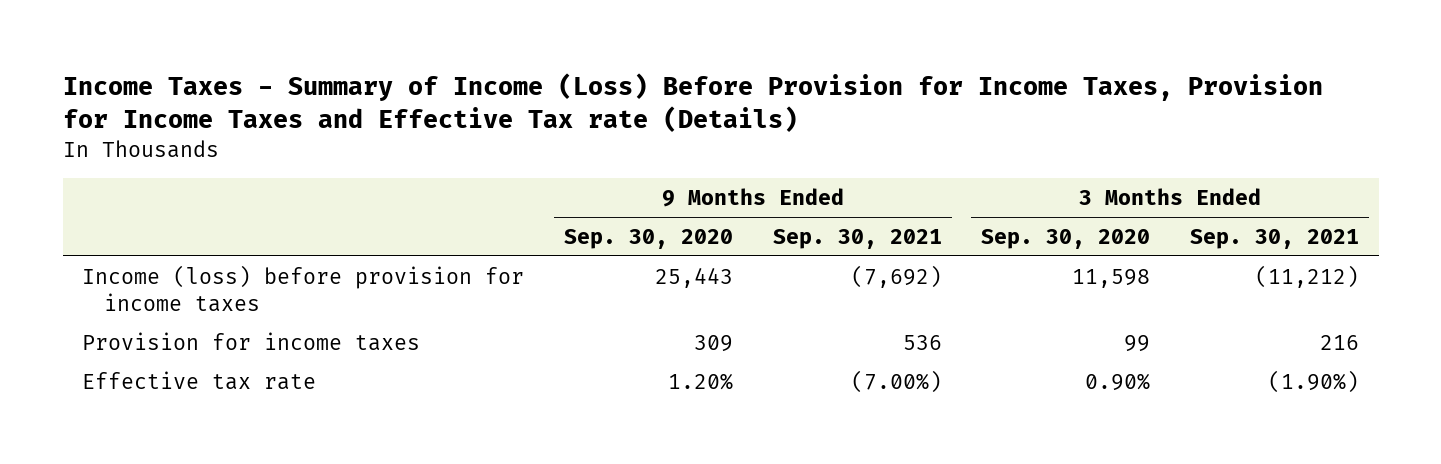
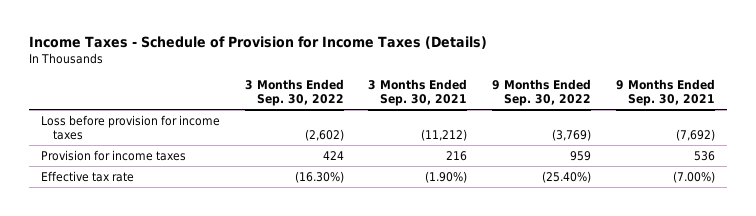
- Income Taxes - Summary of Income (Loss) Before Provision for Income Taxes, Provision for Income Taxes and Effective Tax rate (Details)
+ Income Taxes - Schedule of Provision for Income Taxes (Details)
- | 9 Months Ended Sep. 30, 2020 | 9 Months Ended Sep. 30, 2021 | 3 Months Ended Sep. 30, 2020 | 3 Months Ended Sep. 30, 2021
+ | 3 Months Ended Sep. 30, 2022 | 3 Months Ended Sep. 30, 2021 | 9 Months Ended Sep. 30, 2022 | 9 Months Ended Sep. 30, 2021
- Income (loss) before provision for income taxes | 25,443 | (7,692) | 11,598 | (11,212)
+ Loss before provision for income taxes | (2,602) | (11,212) | (3,769) | (7,692)

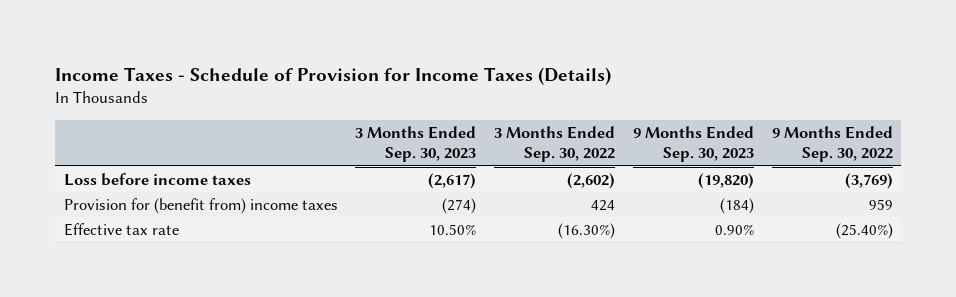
- | 3 Months Ended Sep. 30, 2022 | 3 Months Ended Sep. 30, 2021 | 9 Months Ended Sep. 30, 2022 | 9 Months Ended Sep. 30, 2021
+ | 3 Months Ended Sep. 30, 2023 | 3 Months Ended Sep. 30, 2022 | 9 Months Ended Sep. 30, 2023 | 9 Months Ended Sep. 30, 2022
- Loss before provision for income taxes | (2,602) | (11,212) | (3,769) | (7,692)
- Provision for income taxes | 424 | 216 | 959 | 536
+ Loss before income taxes | (2,617) | (2,602) | (19,820) | (3,769)
+ Provision for (benefit from) income taxes | (274) | 424 | (184) | 959

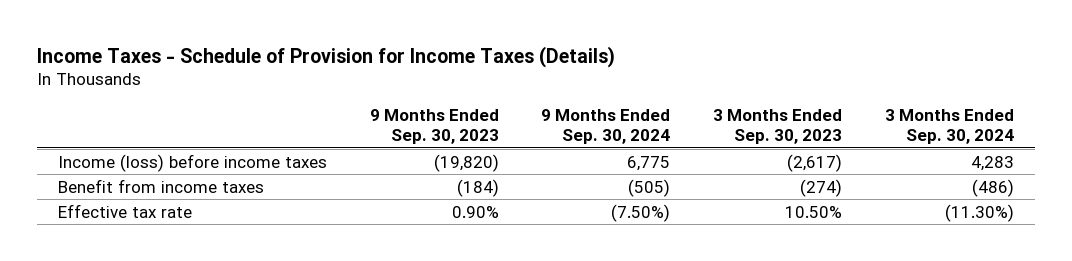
- | 3 Months Ended Sep. 30, 2023 | 3 Months Ended Sep. 30, 2022 | 9 Months Ended Sep. 30, 2023 | 9 Months Ended Sep. 30, 2022
+ | 9 Months Ended Sep. 30, 2023 | 9 Months Ended Sep. 30, 2024 | 3 Months Ended Sep. 30, 2023 | 3 Months Ended Sep. 30, 2024
- Loss before income taxes | (2,617) | (2,602) | (19,820) | (3,769)
- Provision for (benefit from) income taxes | (274) | 424 | (184) | 959
+ Income (loss) before income taxes | (19,820) | 6,775 | (2,617) | 4,283
+ Benefit from income taxes | (184) | (505) | (274) | (486)

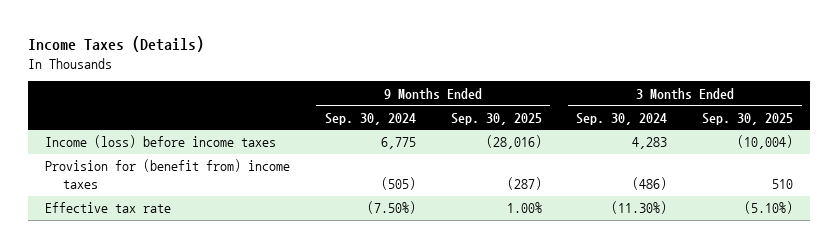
- Income Taxes - Schedule of Provision for Income Taxes (Details)
+ Income Taxes (Details)
- | 9 Months Ended Sep. 30, 2023 | 9 Months Ended Sep. 30, 2024 | 3 Months Ended Sep. 30, 2023 | 3 Months Ended Sep. 30, 2024
+ | 9 Months Ended Sep. 30, 2024 | 9 Months Ended Sep. 30, 2025 | 3 Months Ended Sep. 30, 2024 | 3 Months Ended Sep. 30, 2025
- Benefit from income taxes | (184) | (505) | (274) | (486)
+ Provision for (benefit from) income taxes | (505) | (287) | (486) | 510

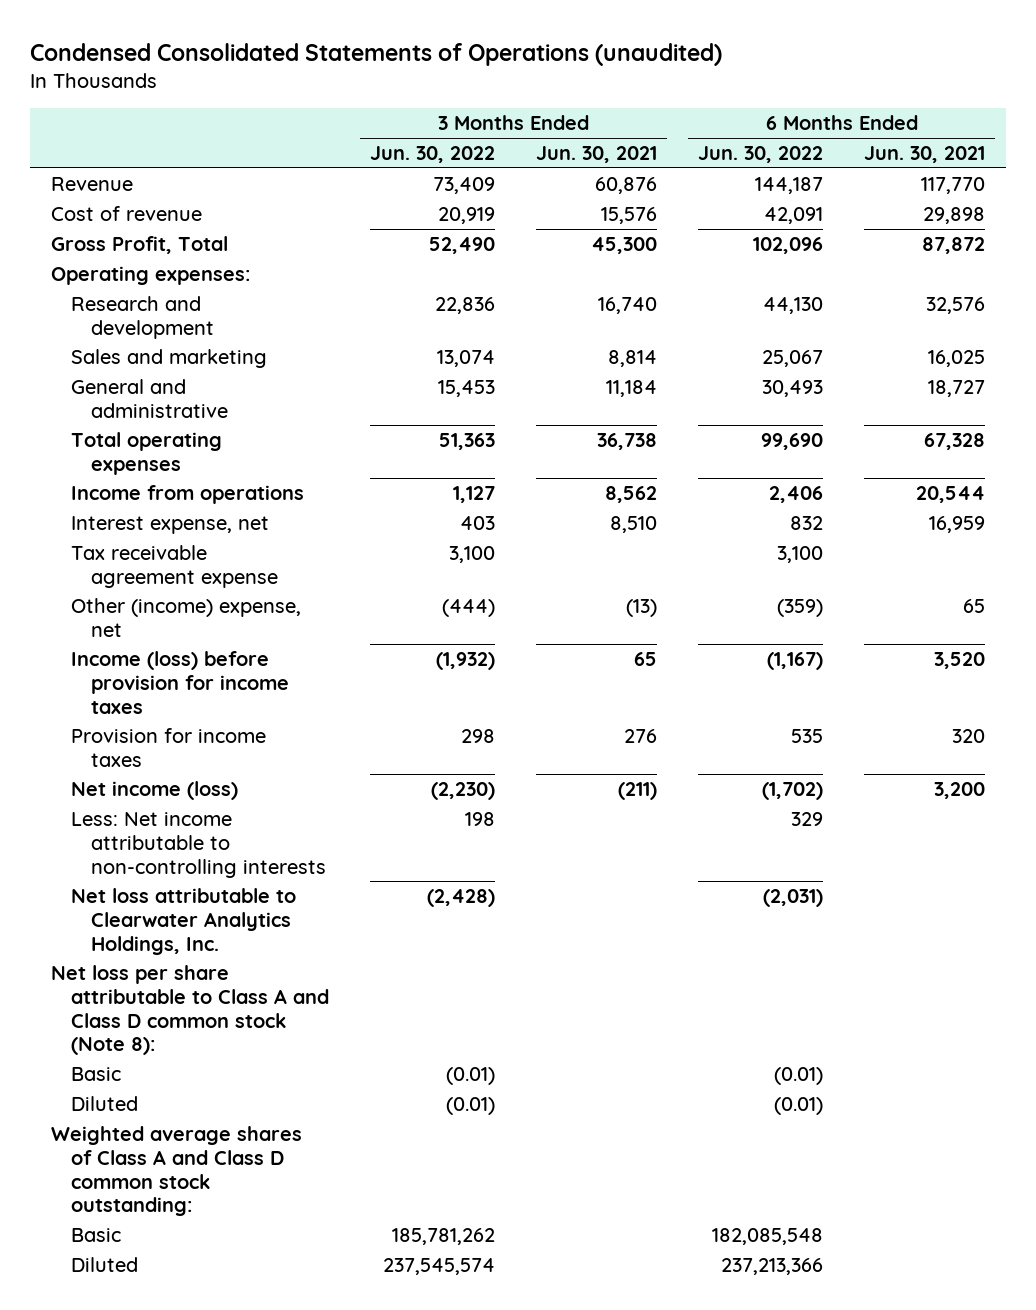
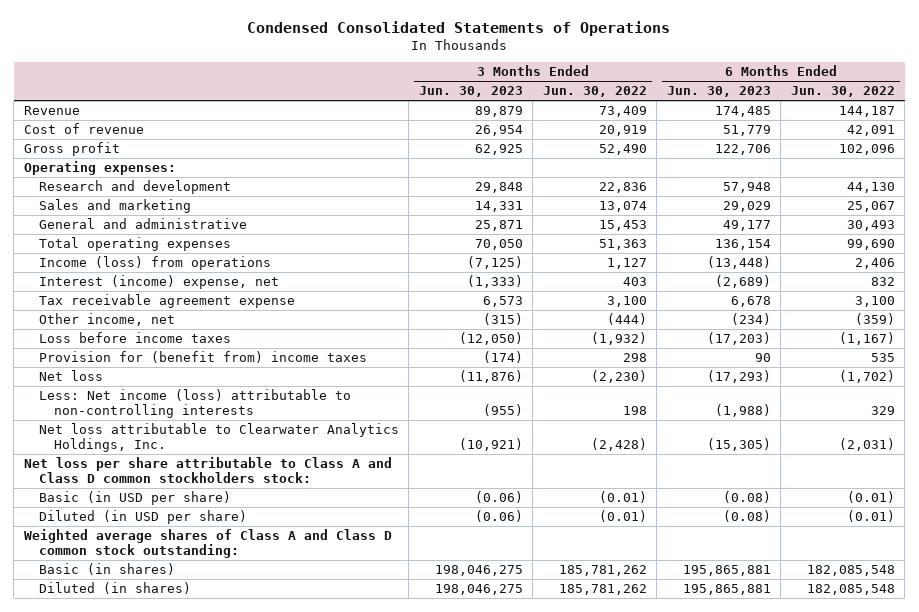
- Condensed Consolidated Statements of Operations (unaudited)
+ Condensed Consolidated Statements of Operations
- | 3 Months Ended Jun. 30, 2022 | 3 Months Ended Jun. 30, 2021 | 6 Months Ended Jun. 30, 2022 | 6 Months Ended Jun. 30, 2021
+ | 3 Months Ended Jun. 30, 2023 | 3 Months Ended Jun. 30, 2022 | 6 Months Ended Jun. 30, 2023 | 6 Months Ended Jun. 30, 2022
- Gross Profit, Total | 52,490 | 45,300 | 102,096 | 87,872
+ Gross profit | 62,925 | 52,490 | 122,706 | 102,096
- Income from operations | 1,127 | 8,562 | 2,406 | 20,544
- Interest expense, net | 403 | 8,510 | 832 | 16,959
+ Income (loss) from operations | (7,125) | 1,127 | (13,448) | 2,406
+ Interest (income) expense, net | (1,333) | 403 | (2,689) | 832
- Other (income) expense, net | (444) | (13) | (359) | 65
- Income (loss) before provision for income taxes | (1,932) | 65 | (1,167) | 3,520
- Provision for income taxes | 298 | 276 | 535 | 320
- Net income (loss) | (2,230) | (211) | (1,702) | 3,200
- Less: Net income attributable to non-controlling interests | 198 | | 329 |
+ Other income, net | (315) | (444) | (234) | (359)
+ Loss before income taxes | (12,050) | (1,932) | (17,203) | (1,167)
+ Provision for (benefit from) income taxes | (174) | 298 | 90 | 535
+ Net loss | (11,876) | (2,230) | (17,293) | (1,702)
+ Less: Net income (loss) attributable to non-controlling interests | (955) | 198 | (1,988) | 329
- Net loss per share attributable to Class A and Class D common stock (Note 8):
- Basic | (0.01) | | (0.01) |
- Diluted | (0.01) | | (0.01) |
+ Net loss per share attributable to Class A and Class D common stockholders stock:
+ Basic (in USD per share) | (0.06) | (0.01) | (0.08) | (0.01)
+ Diluted (in USD per share) | (0.06) | (0.01) | (0.08) | (0.01)
- Basic | 185,781,262 | | 182,085,548 |
- Diluted | 237,545,574 | | 237,213,366 |
+ Basic (in shares) | 198,046,275 | 185,781,262 | 195,865,881 | 182,085,548
+ Diluted (in shares) | 198,046,275 | 185,781,262 | 195,865,881 | 182,085,548

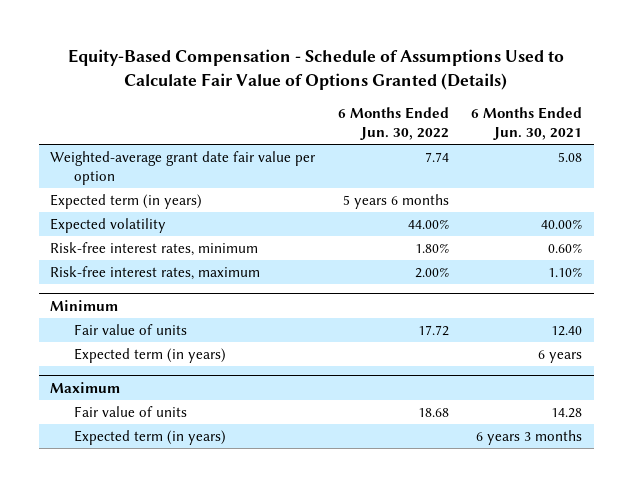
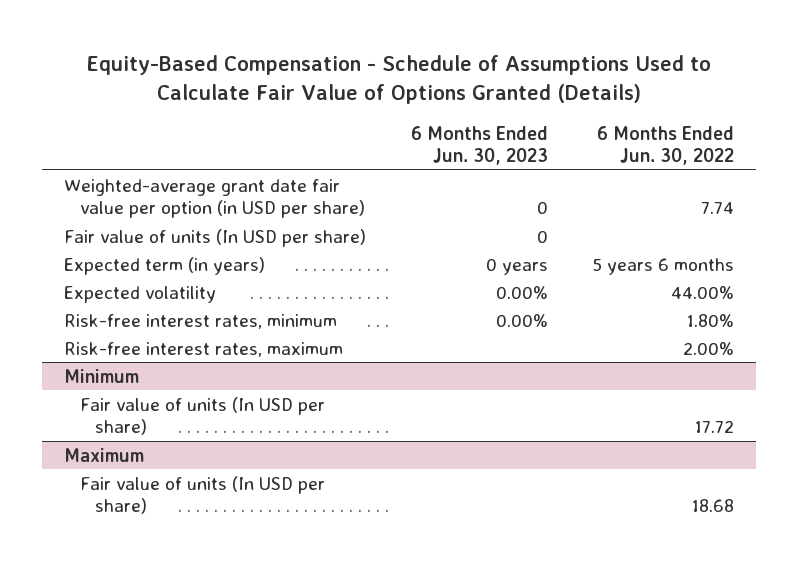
- | 6 Months Ended Jun. 30, 2022 | 6 Months Ended Jun. 30, 2021
+ | 6 Months Ended Jun. 30, 2023 | 6 Months Ended Jun. 30, 2022
- Weighted-average grant date fair value per option | 7.74 | 5.08
+ Weighted-average grant date fair value per option (in USD per share) | 0 | 7.74
+ Fair value of units (In USD per share) | 0 |
@ Minimum
- Fair value of units | 17.72 | 12.40
- Expected term (in years) | | 6 years
+ Fair value of units (In USD per share) | | 17.72
@ Maximum
- Fair value of units | 18.68 | 14.28
- Expected term (in years) | | 6 years 3 months
+ Fair value of units (In USD per share) | | 18.68

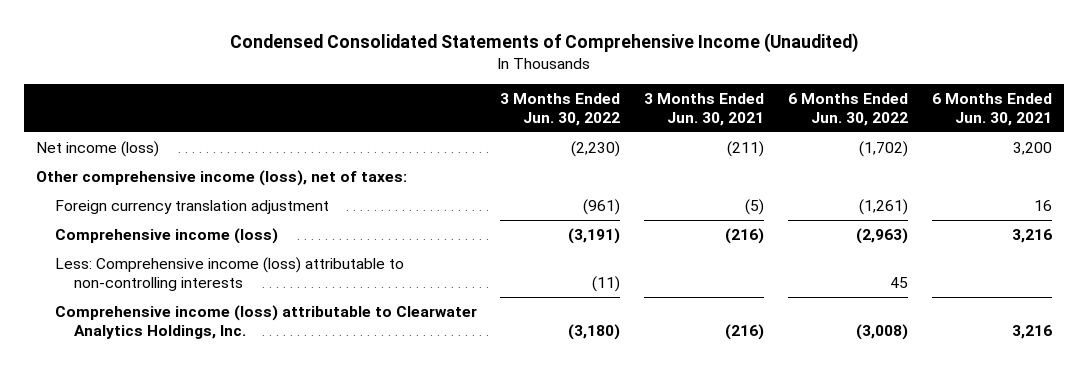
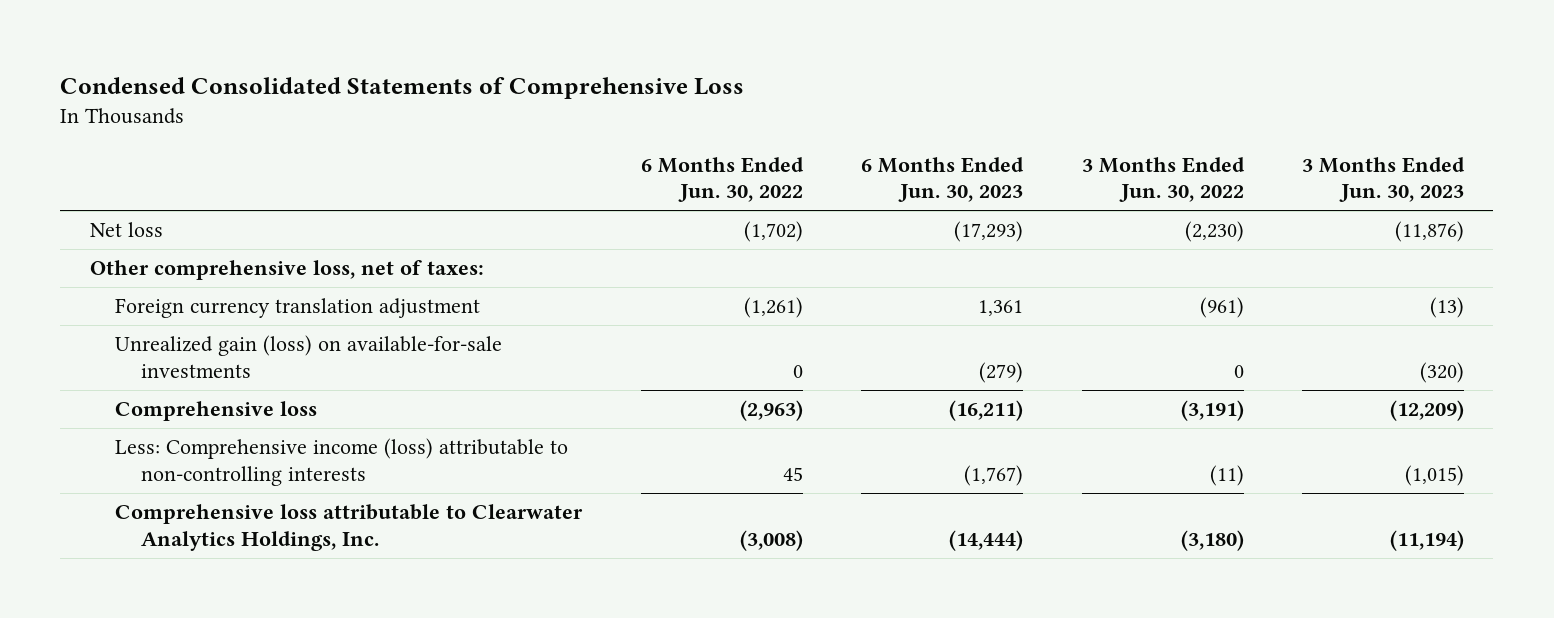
- Condensed Consolidated Statements of Comprehensive Income (Unaudited)
+ Condensed Consolidated Statements of Comprehensive Loss
- | 3 Months Ended Jun. 30, 2022 | 3 Months Ended Jun. 30, 2021 | 6 Months Ended Jun. 30, 2022 | 6 Months Ended Jun. 30, 2021
+ | 6 Months Ended Jun. 30, 2022 | 6 Months Ended Jun. 30, 2023 | 3 Months Ended Jun. 30, 2022 | 3 Months Ended Jun. 30, 2023
- Net income (loss) | (2,230) | (211) | (1,702) | 3,200
- Other comprehensive income (loss), net of taxes:
+ Net loss | (1,702) | (17,293) | (2,230) | (11,876)
+ Other comprehensive loss, net of taxes:
- Comprehensive income (loss) | (3,191) | (216) | (2,963) | 3,216
+ Unrealized gain (loss) on available-for-sale investments | 0 | (279) | 0 | (320)
+ Comprehensive loss | (2,963) | (16,211) | (3,191) | (12,209)
- Comprehensive income (loss) attributable to Clearwater Analytics Holdings, Inc. | (3,180) | (216) | (3,008) | 3,216
+ Comprehensive loss attributable to Clearwater Analytics Holdings, Inc. | (3,008) | (14,444) | (3,180) | (11,194)

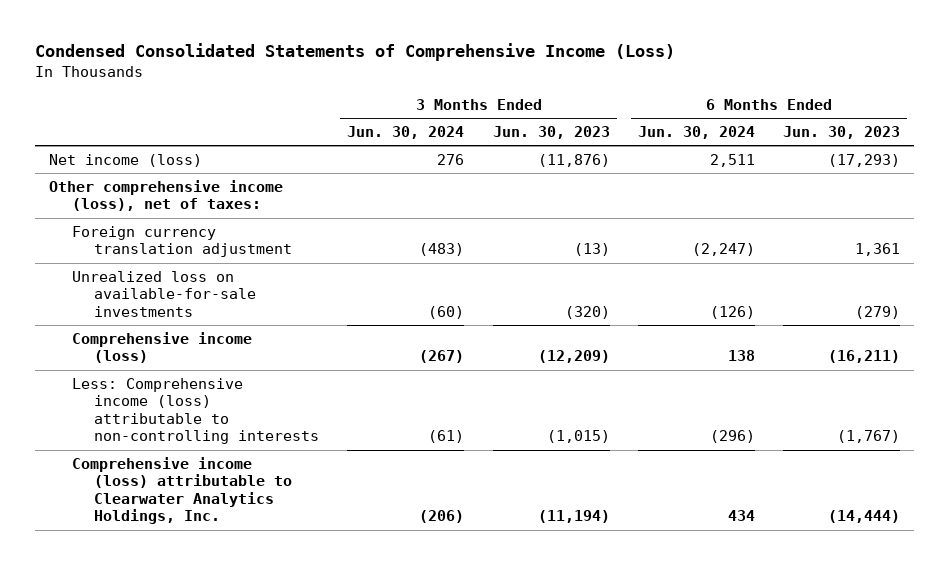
- Condensed Consolidated Statements of Comprehensive Loss
+ Condensed Consolidated Statements of Comprehensive Income (Loss)
- | 6 Months Ended Jun. 30, 2022 | 6 Months Ended Jun. 30, 2023 | 3 Months Ended Jun. 30, 2022 | 3 Months Ended Jun. 30, 2023
+ | 3 Months Ended Jun. 30, 2024 | 3 Months Ended Jun. 30, 2023 | 6 Months Ended Jun. 30, 2024 | 6 Months Ended Jun. 30, 2023
- Net loss | (1,702) | (17,293) | (2,230) | (11,876)
- Other comprehensive loss, net of taxes:
+ Net income (loss) | 276 | (11,876) | 2,511 | (17,293)
+ Other comprehensive income (loss), net of taxes:
- Unrealized gain (loss) on available-for-sale investments | 0 | (279) | 0 | (320)
- Comprehensive loss | (2,963) | (16,211) | (3,191) | (12,209)
+ Unrealized loss on available-for-sale investments | (60) | (320) | (126) | (279)
+ Comprehensive income (loss) | (267) | (12,209) | 138 | (16,211)
- Comprehensive loss attributable to Clearwater Analytics Holdings, Inc. | (3,008) | (14,444) | (3,180) | (11,194)
+ Comprehensive income (loss) attributable to Clearwater Analytics Holdings, Inc. | (206) | (11,194) | 434 | (14,444)

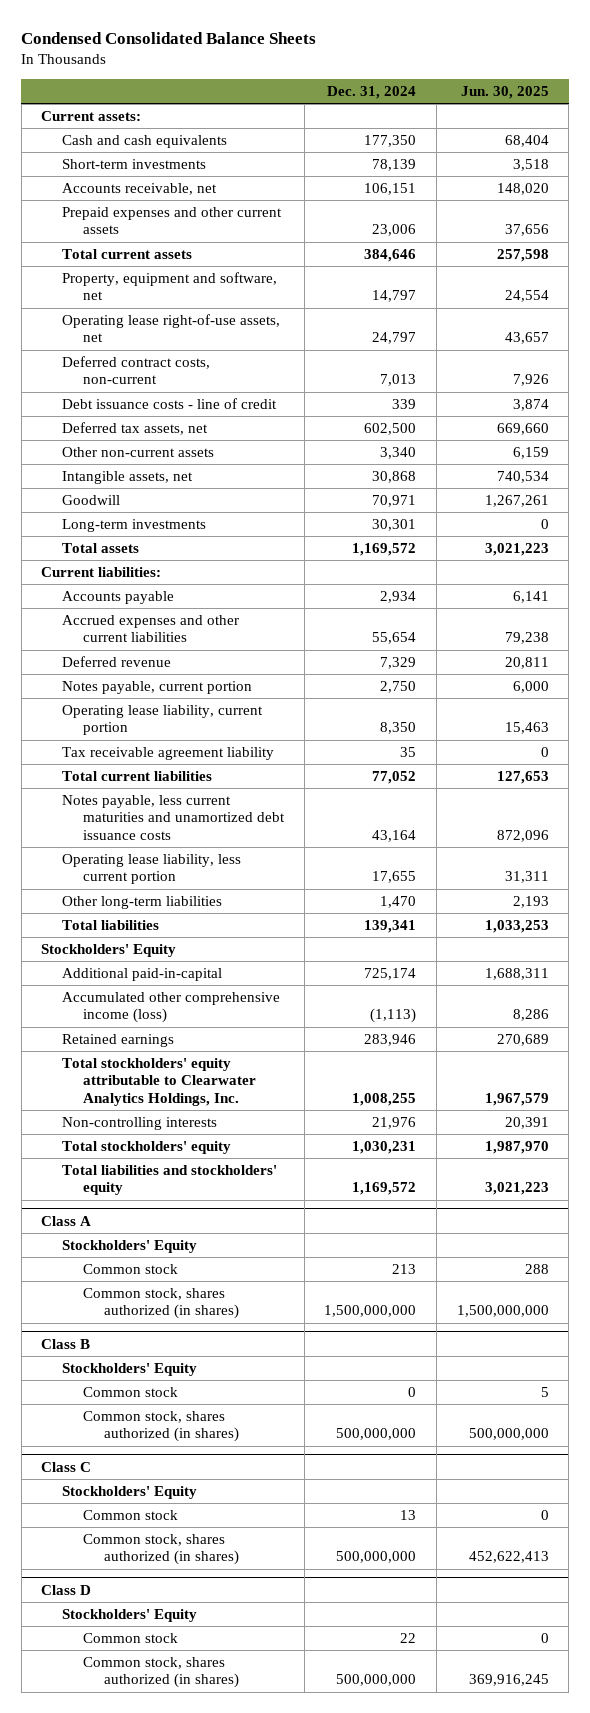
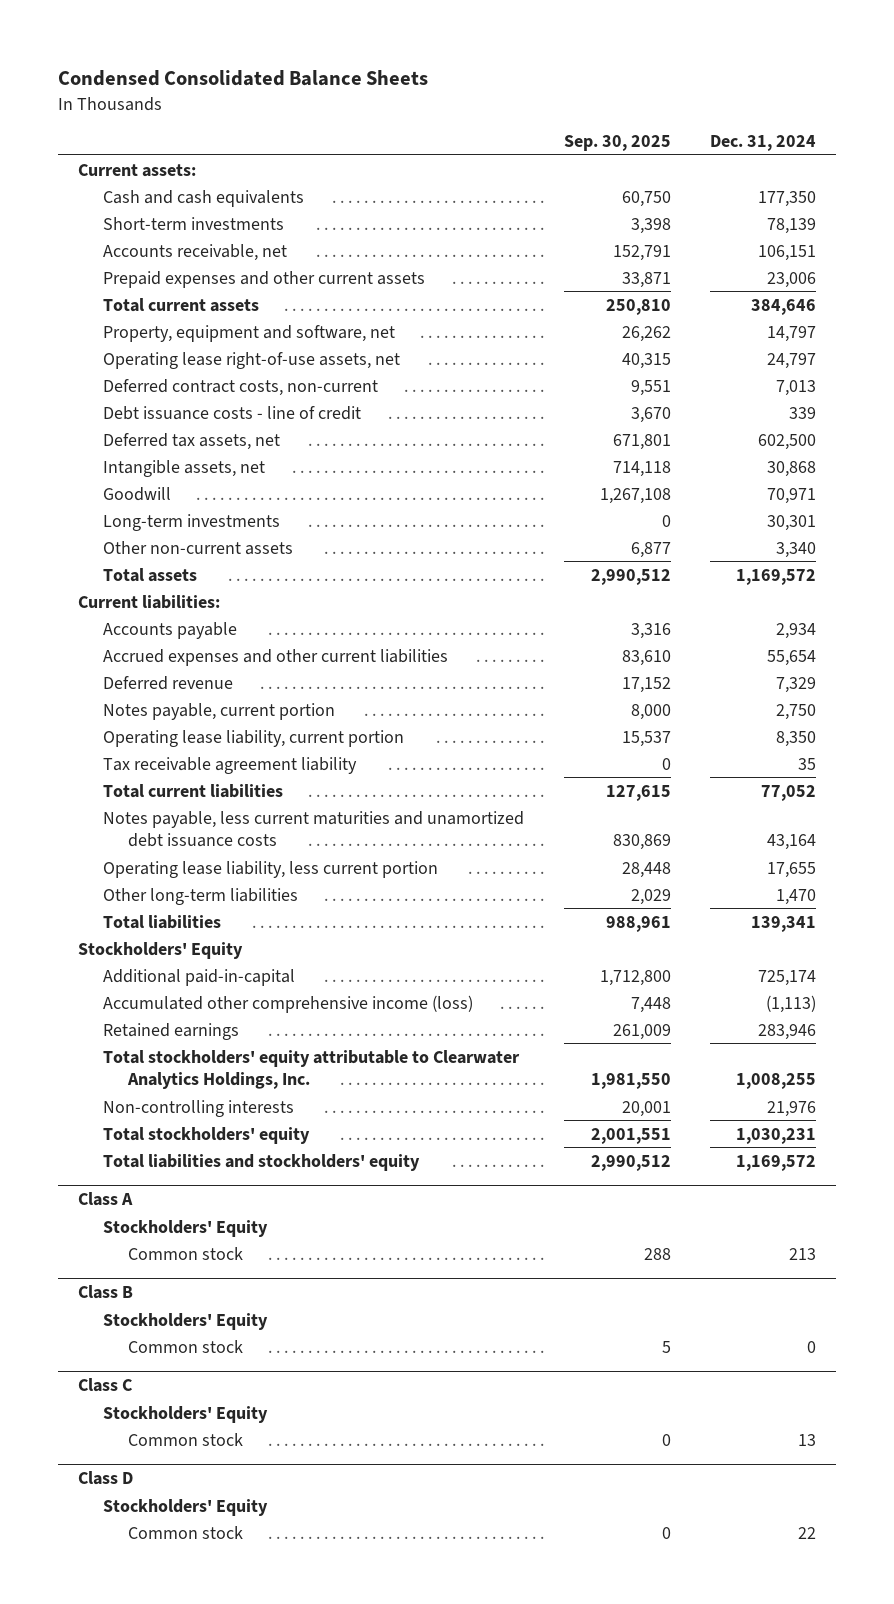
- | Dec. 31, 2024 | Jun. 30, 2025
+ | Sep. 30, 2025 | Dec. 31, 2024
moved down: Other non-current assets | 6,877 | 3,340
@ Class A
- Common stock, shares authorized (in shares) | 1,500,000,000 | 1,500,000,000
@ Class B
- Common stock, shares authorized (in shares) | 500,000,000 | 500,000,000
@ Class C
- Common stock, shares authorized (in shares) | 500,000,000 | 452,622,413
@ Class D
- Common stock, shares authorized (in shares) | 500,000,000 | 369,916,245

